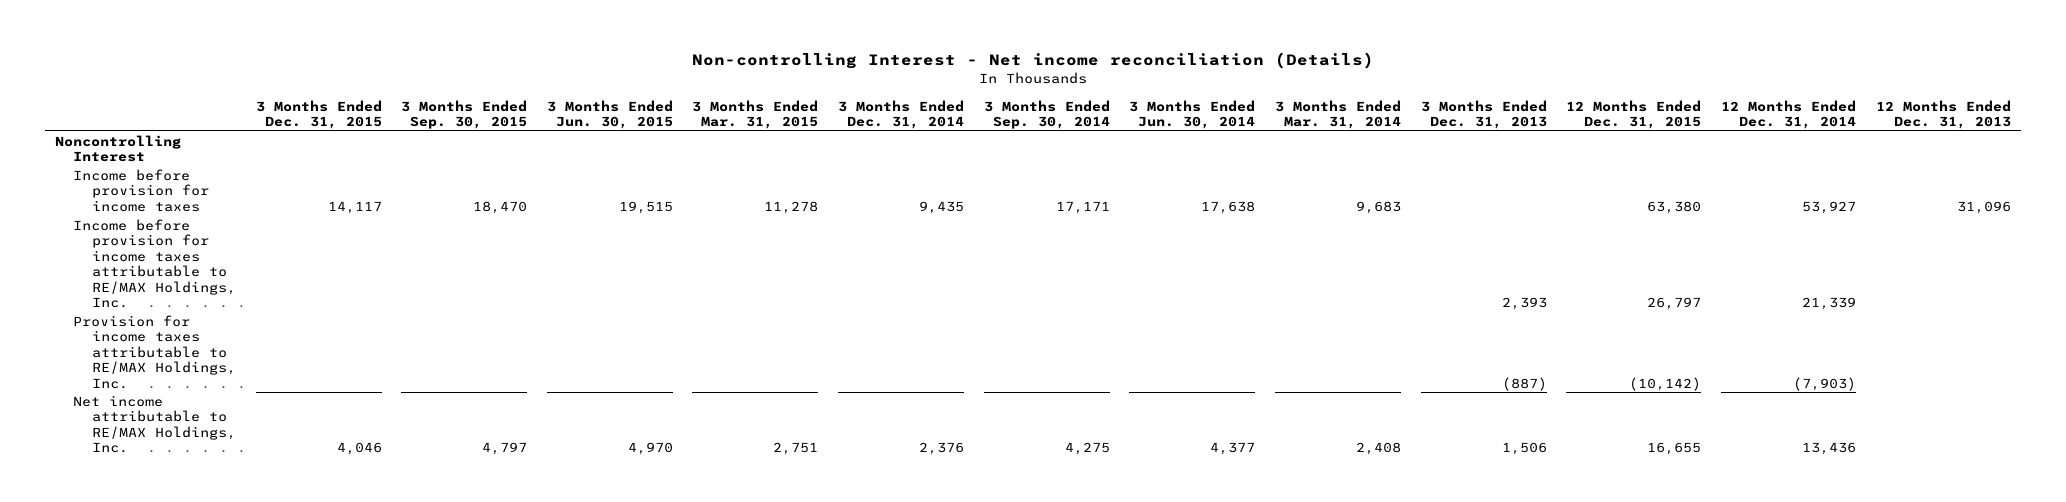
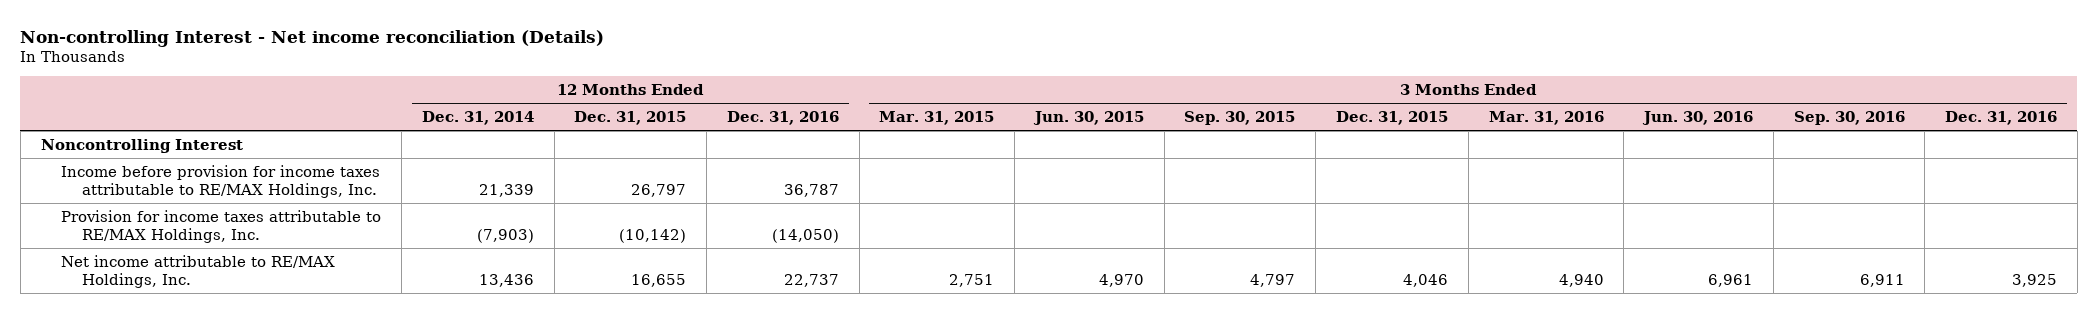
- | 3 Months Ended Dec. 31, 2015 | 3 Months Ended Sep. 30, 2015 | 3 Months Ended Jun. 30, 2015 | 3 Months Ended Mar. 31, 2015 | 3 Months Ended Dec. 31, 2014 | 3 Months Ended Sep. 30, 2014 | 3 Months Ended Jun. 30, 2014 | 3 Months Ended Mar. 31, 2014 | 3 Months Ended Dec. 31, 2013 | 12 Months Ended Dec. 31, 2015 | 12 Months Ended Dec. 31, 2014 | 12 Months Ended Dec. 31, 2013
+ | 12 Months Ended Dec. 31, 2014 | 12 Months Ended Dec. 31, 2015 | 12 Months Ended Dec. 31, 2016 | 3 Months Ended Mar. 31, 2015 | 3 Months Ended Jun. 30, 2015 | 3 Months Ended Sep. 30, 2015 | 3 Months Ended Dec. 31, 2015 | 3 Months Ended Mar. 31, 2016 | 3 Months Ended Jun. 30, 2016 | 3 Months Ended Sep. 30, 2016 | 3 Months Ended Dec. 31, 2016
- Income before provision for income taxes | 14,117 | 18,470 | 19,515 | 11,278 | 9,435 | 17,171 | 17,638 | 9,683 | | 63,380 | 53,927 | 31,096

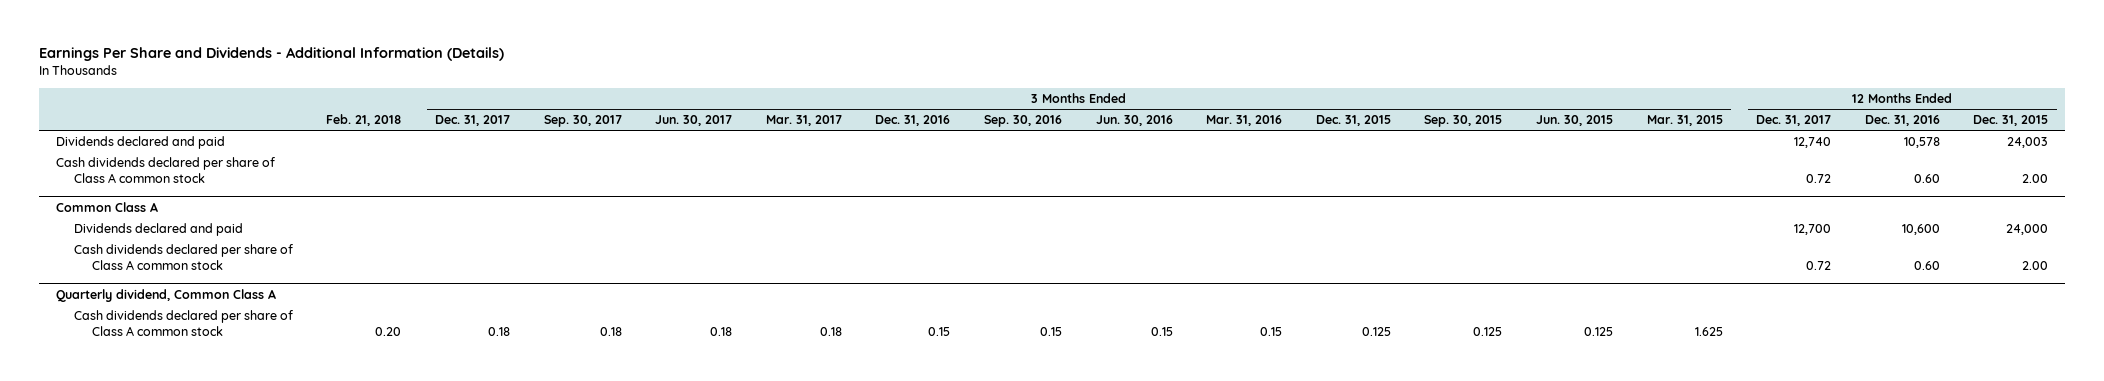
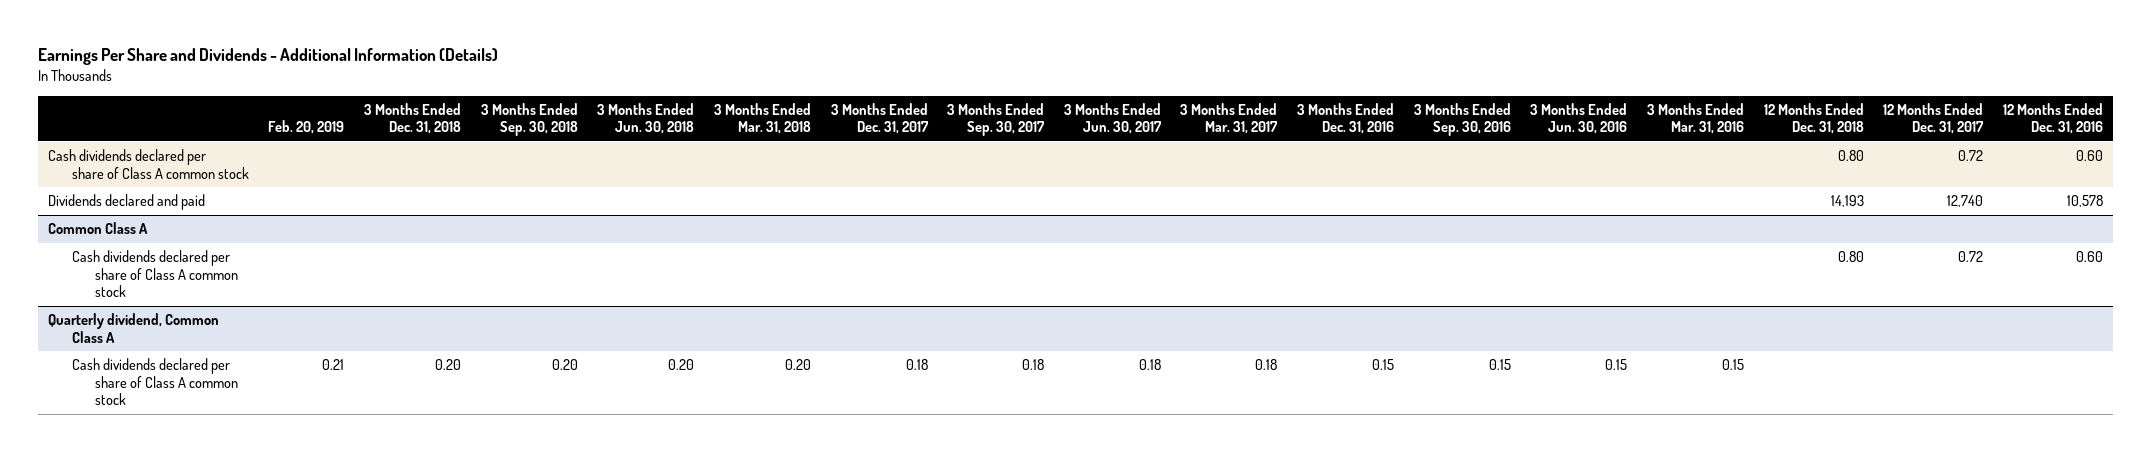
- | Feb. 21, 2018 | 3 Months Ended Dec. 31, 2017 | 3 Months Ended Sep. 30, 2017 | 3 Months Ended Jun. 30, 2017 | 3 Months Ended Mar. 31, 2017 | 3 Months Ended Dec. 31, 2016 | 3 Months Ended Sep. 30, 2016 | 3 Months Ended Jun. 30, 2016 | 3 Months Ended Mar. 31, 2016 | 3 Months Ended Dec. 31, 2015 | 3 Months Ended Sep. 30, 2015 | 3 Months Ended Jun. 30, 2015 | 3 Months Ended Mar. 31, 2015 | 12 Months Ended Dec. 31, 2017 | 12 Months Ended Dec. 31, 2016 | 12 Months Ended Dec. 31, 2015
+ | Feb. 20, 2019 | 3 Months Ended Dec. 31, 2018 | 3 Months Ended Sep. 30, 2018 | 3 Months Ended Jun. 30, 2018 | 3 Months Ended Mar. 31, 2018 | 3 Months Ended Dec. 31, 2017 | 3 Months Ended Sep. 30, 2017 | 3 Months Ended Jun. 30, 2017 | 3 Months Ended Mar. 31, 2017 | 3 Months Ended Dec. 31, 2016 | 3 Months Ended Sep. 30, 2016 | 3 Months Ended Jun. 30, 2016 | 3 Months Ended Mar. 31, 2016 | 12 Months Ended Dec. 31, 2018 | 12 Months Ended Dec. 31, 2017 | 12 Months Ended Dec. 31, 2016
moved down: Dividends declared and paid | | | | | | | | | | | | | | 14,193 | 12,740 | 10,578
@ Common Class A
- Dividends declared and paid | | | | | | | | | | | | | | 12,700 | 10,600 | 24,000

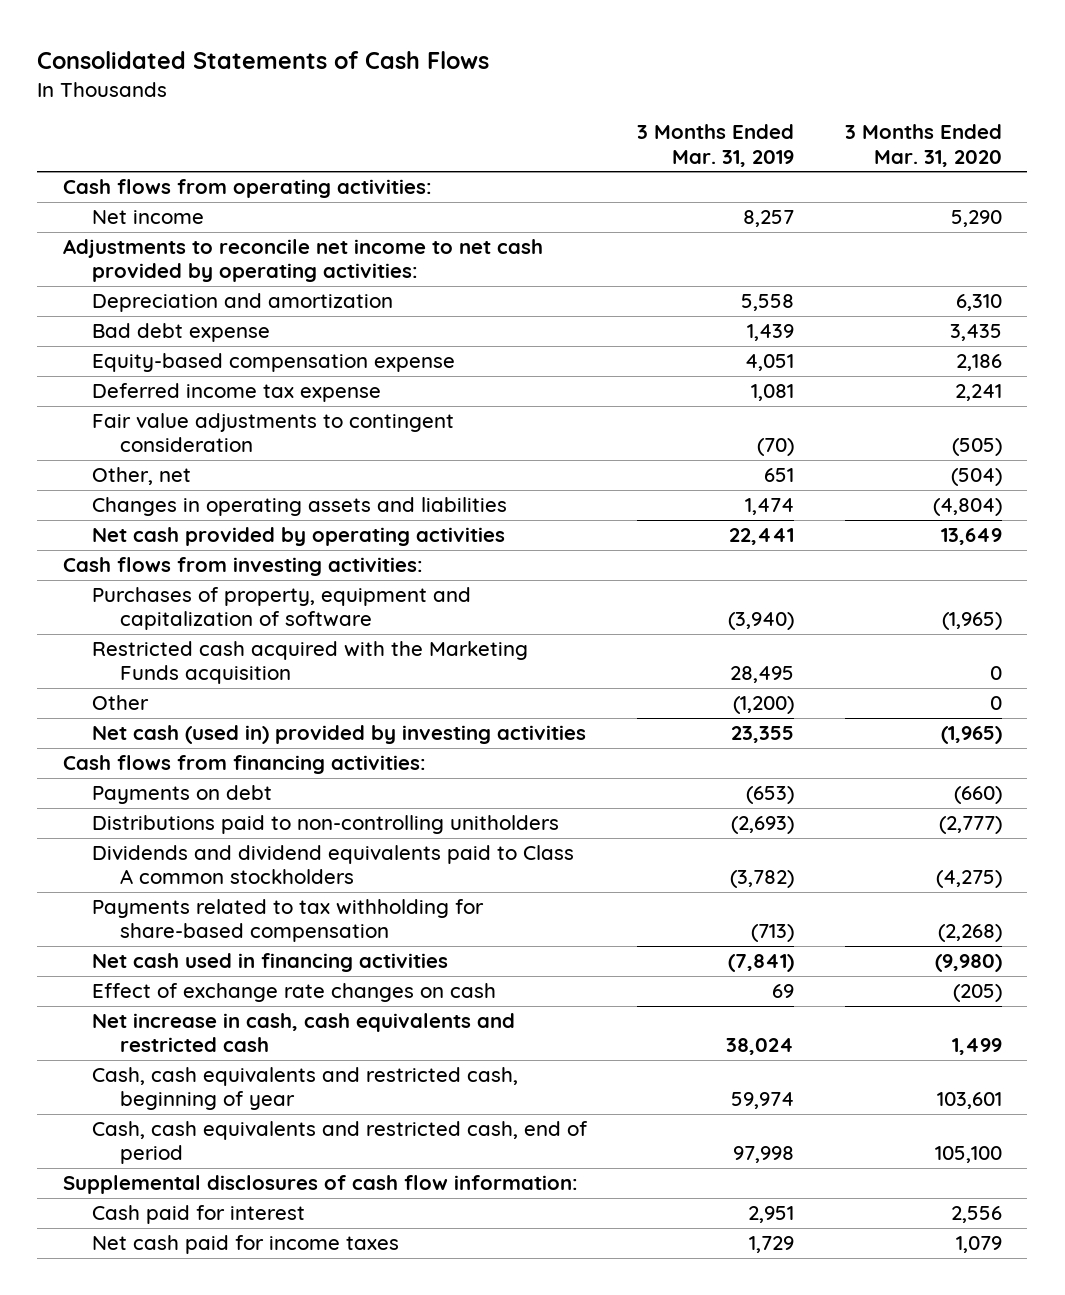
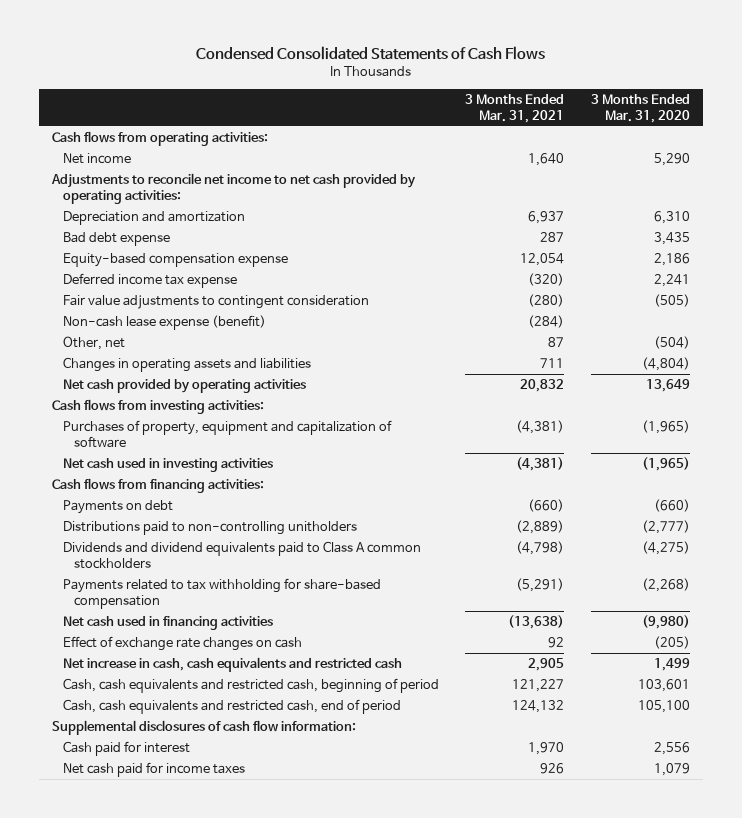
- Consolidated Statements of Cash Flows
+ Condensed Consolidated Statements of Cash Flows
- | 3 Months Ended Mar. 31, 2019 | 3 Months Ended Mar. 31, 2020
+ | 3 Months Ended Mar. 31, 2021 | 3 Months Ended Mar. 31, 2020
+ Non-cash lease expense (benefit) | (284) |
- Restricted cash acquired with the Marketing Funds acquisition | 28,495 | 0
- Other | (1,200) | 0
- Net cash (used in) provided by investing activities | 23,355 | (1,965)
+ Net cash used in investing activities | (4,381) | (1,965)
- Cash, cash equivalents and restricted cash, beginning of year | 59,974 | 103,601
+ Cash, cash equivalents and restricted cash, beginning of period | 121,227 | 103,601

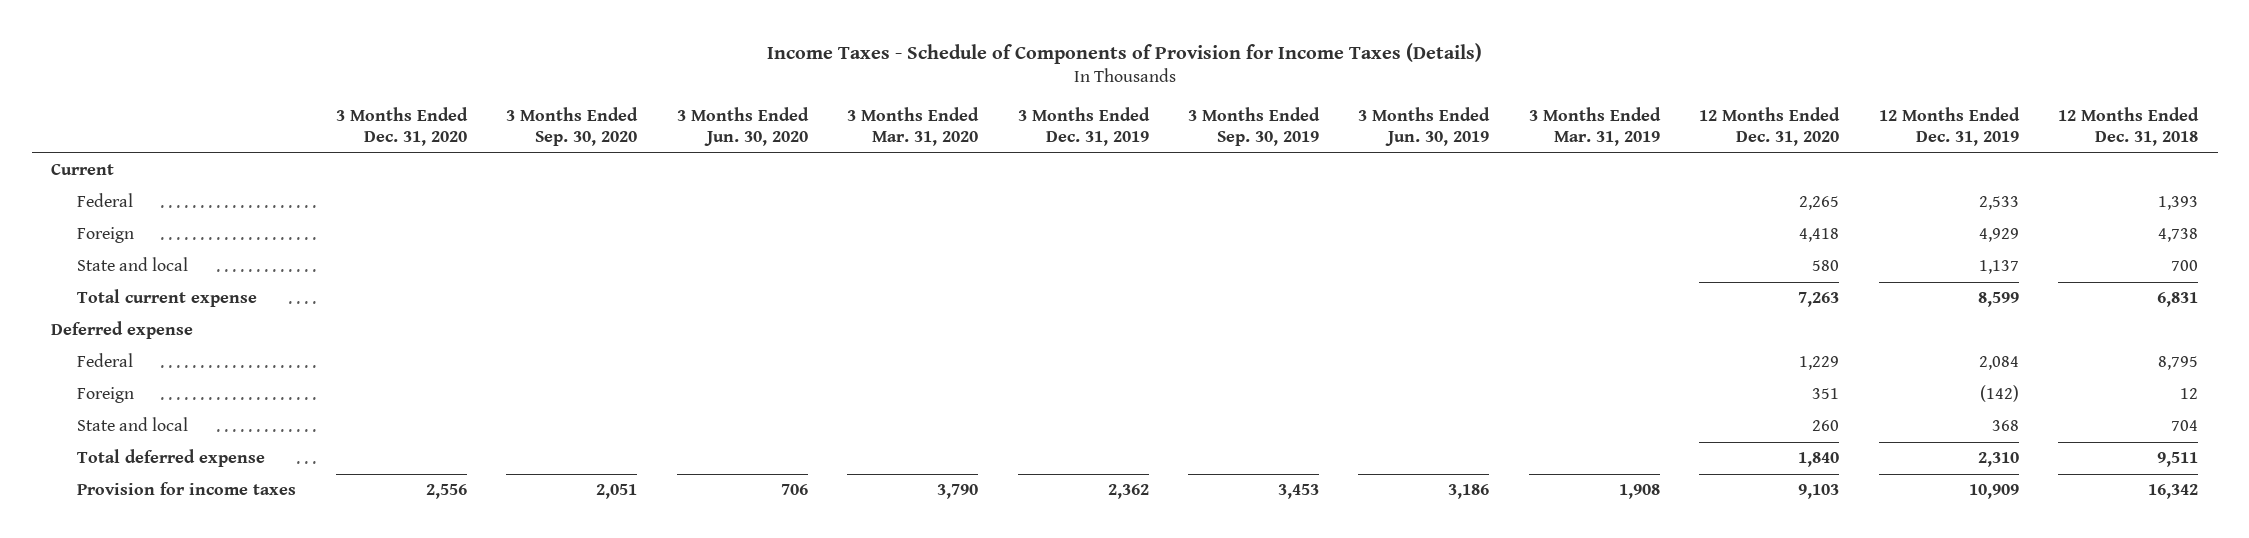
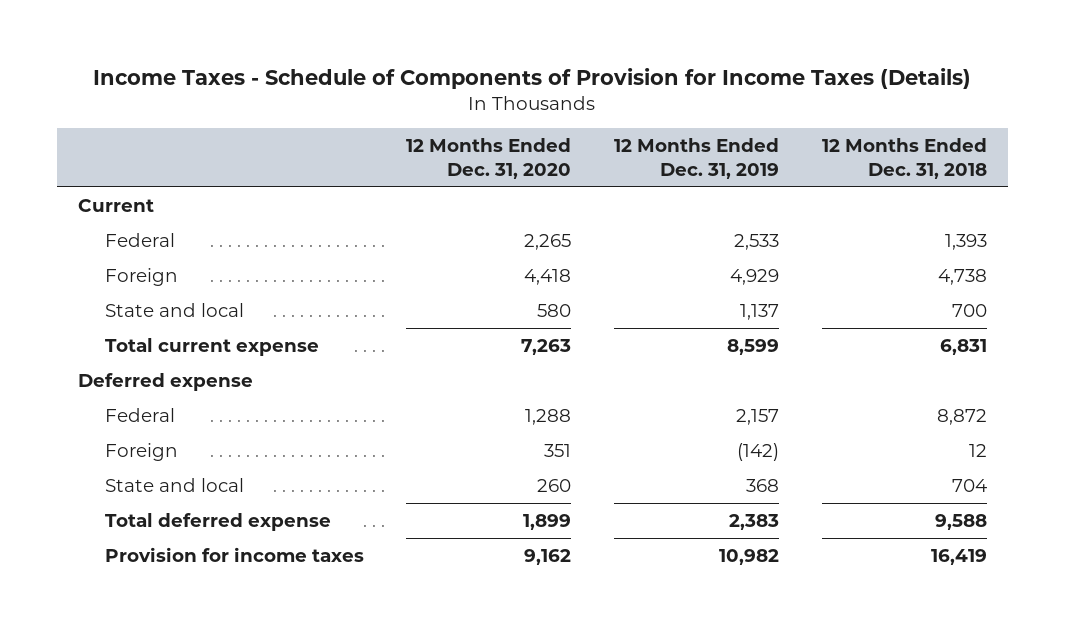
- | 3 Months Ended Dec. 31, 2020 | 3 Months Ended Sep. 30, 2020 | 3 Months Ended Jun. 30, 2020 | 3 Months Ended Mar. 31, 2020 | 3 Months Ended Dec. 31, 2019 | 3 Months Ended Sep. 30, 2019 | 3 Months Ended Jun. 30, 2019 | 3 Months Ended Mar. 31, 2019 | 12 Months Ended Dec. 31, 2020 | 12 Months Ended Dec. 31, 2019 | 12 Months Ended Dec. 31, 2018
+ | 12 Months Ended Dec. 31, 2020 | 12 Months Ended Dec. 31, 2019 | 12 Months Ended Dec. 31, 2018
- Federal | | | | | | | | | 1,229 | 2,084 | 8,795
+ Federal | 1,288 | 2,157 | 8,872
- Total deferred expense | | | | | | | | | 1,840 | 2,310 | 9,511
- Provision for income taxes | 2,556 | 2,051 | 706 | 3,790 | 2,362 | 3,453 | 3,186 | 1,908 | 9,103 | 10,909 | 16,342
+ Total deferred expense | 1,899 | 2,383 | 9,588
+ Provision for income taxes | 9,162 | 10,982 | 16,419

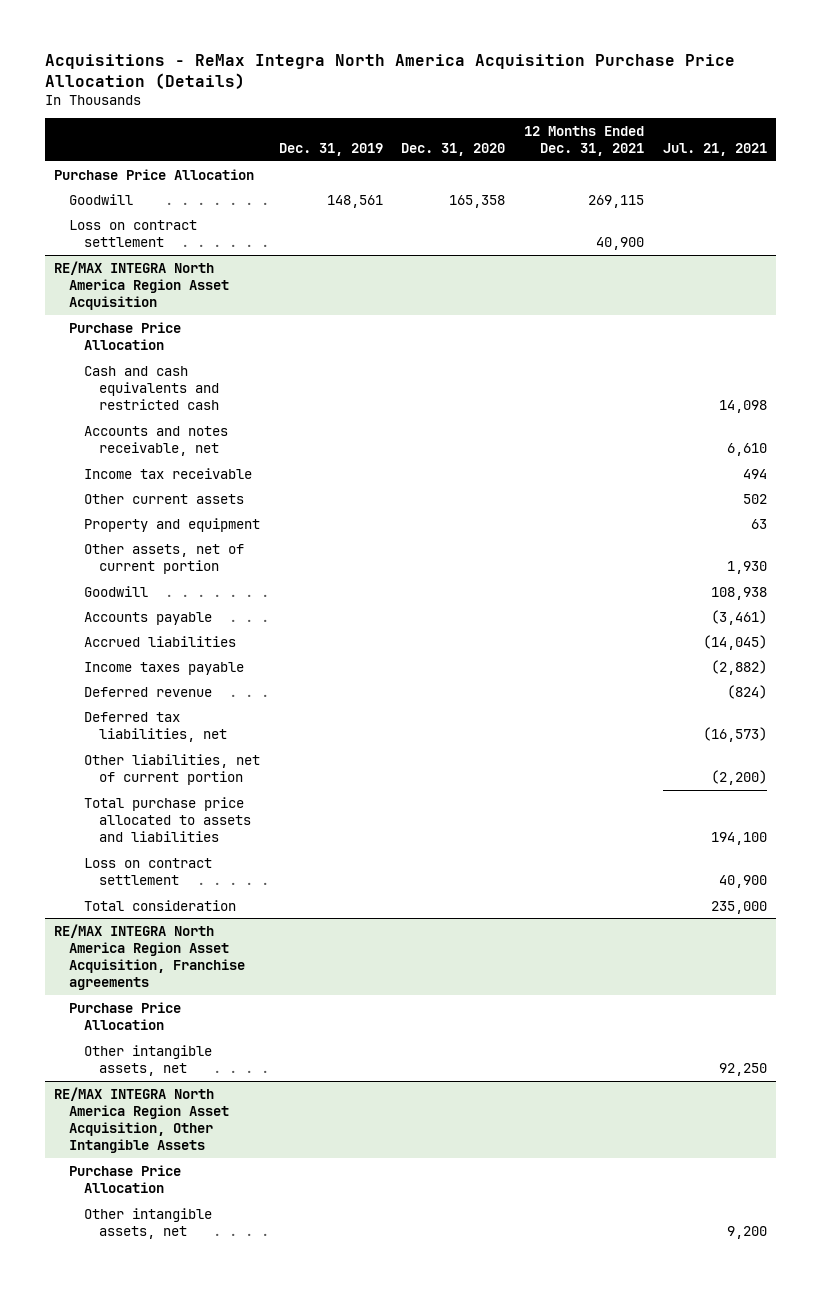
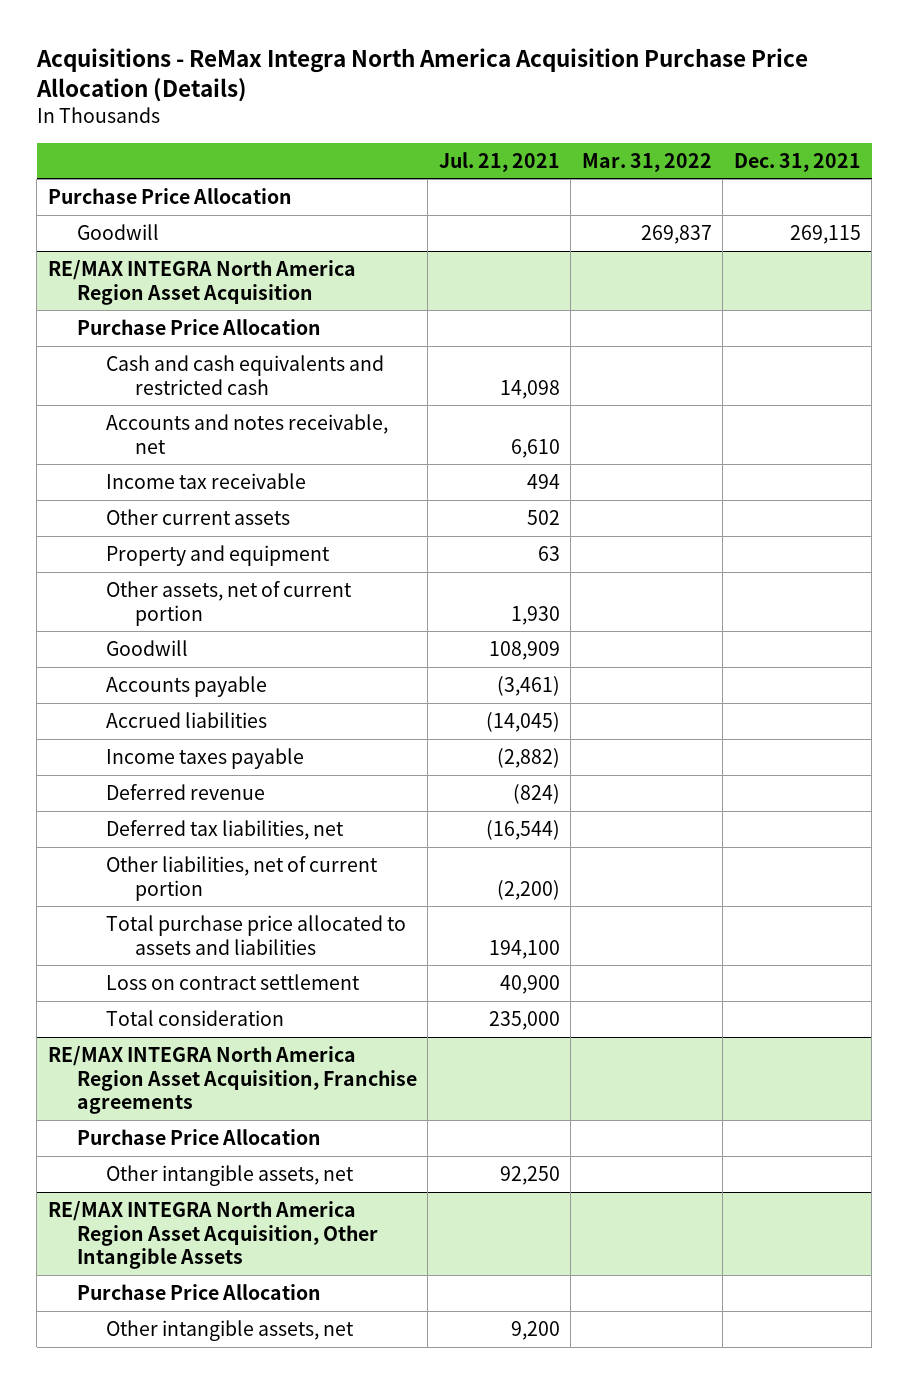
- | Dec. 31, 2019 | Dec. 31, 2020 | 12 Months Ended Dec. 31, 2021 | Jul. 21, 2021
+ | Jul. 21, 2021 | Mar. 31, 2022 | Dec. 31, 2021
- Loss on contract settlement | | | 40,900 |
@ RE/MAX INTEGRA North America Region Asset Acquisition
- Goodwill | | | | 108,938
+ Goodwill | 108,909 | |
- Deferred tax liabilities, net | | | | (16,573)
+ Deferred tax liabilities, net | (16,544) | |

